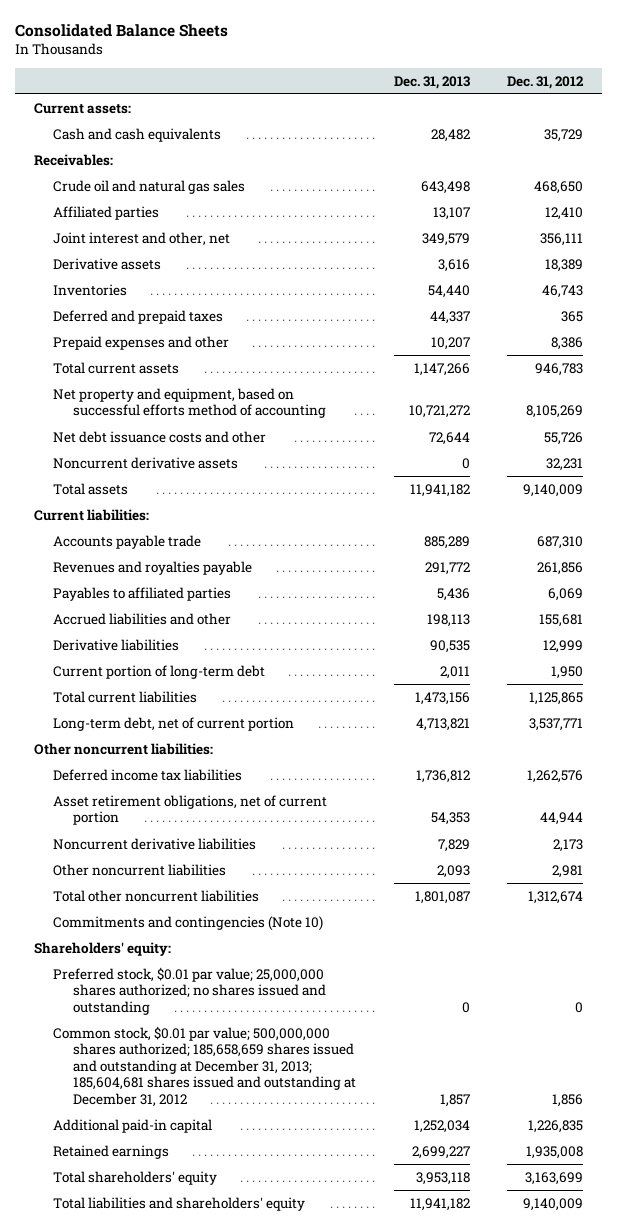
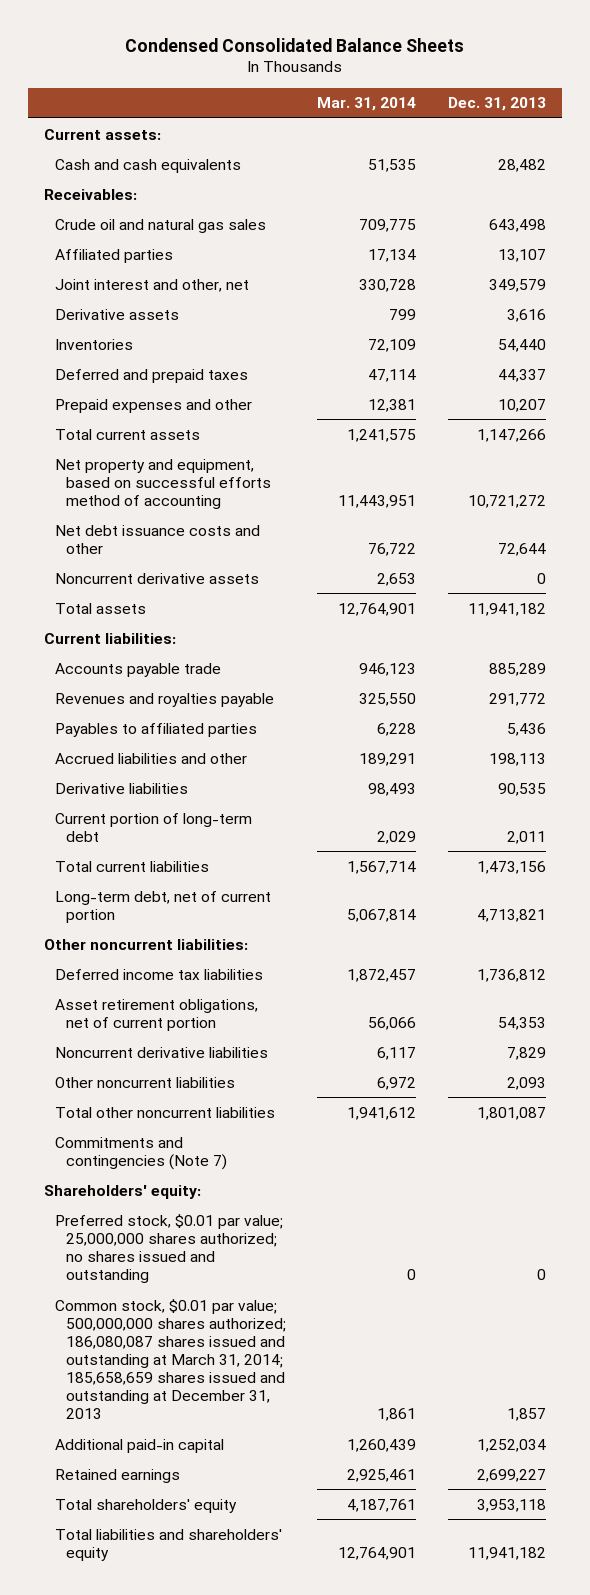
- Consolidated Balance Sheets
+ Condensed Consolidated Balance Sheets
- | Dec. 31, 2013 | Dec. 31, 2012
+ | Mar. 31, 2014 | Dec. 31, 2013
- Commitments and contingencies (Note 10)
+ Commitments and contingencies (Note 7)
- Common stock, $0.01 par value; 500,000,000 shares authorized; 185,658,659 shares issued and outstanding at December 31, 2013; 185,604,681 shares issued and outstanding at December 31, 2012 | 1,857 | 1,856
+ Common stock, $0.01 par value; 500,000,000 shares authorized; 186,080,087 shares issued and outstanding at March 31, 2014; 185,658,659 shares issued and outstanding at December 31, 2013 | 1,861 | 1,857

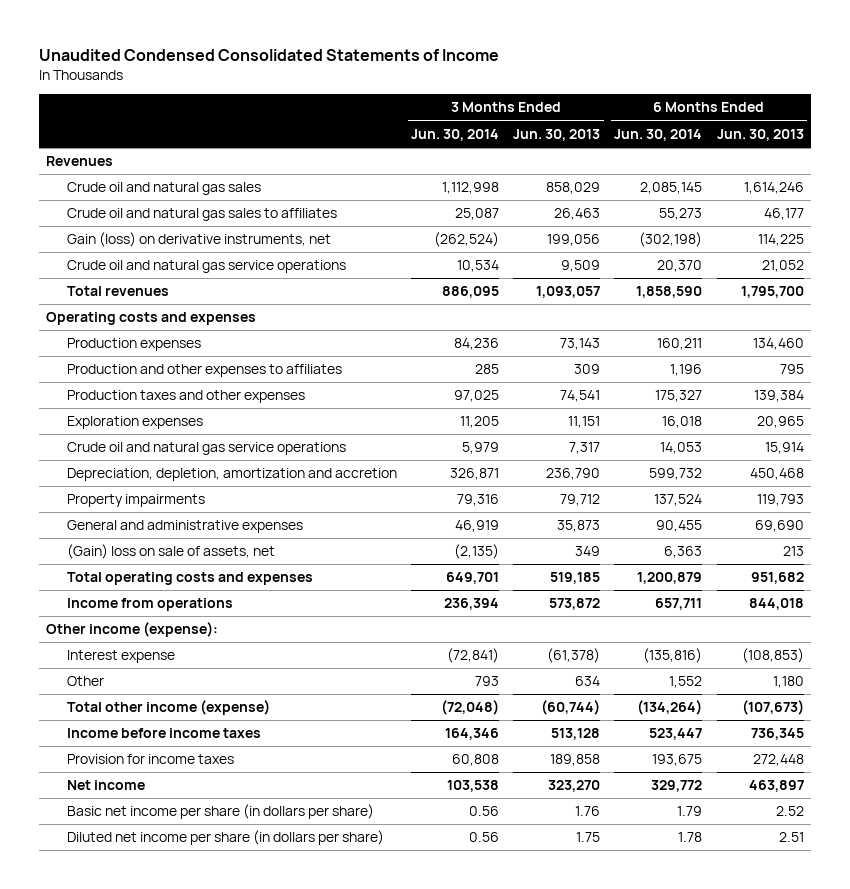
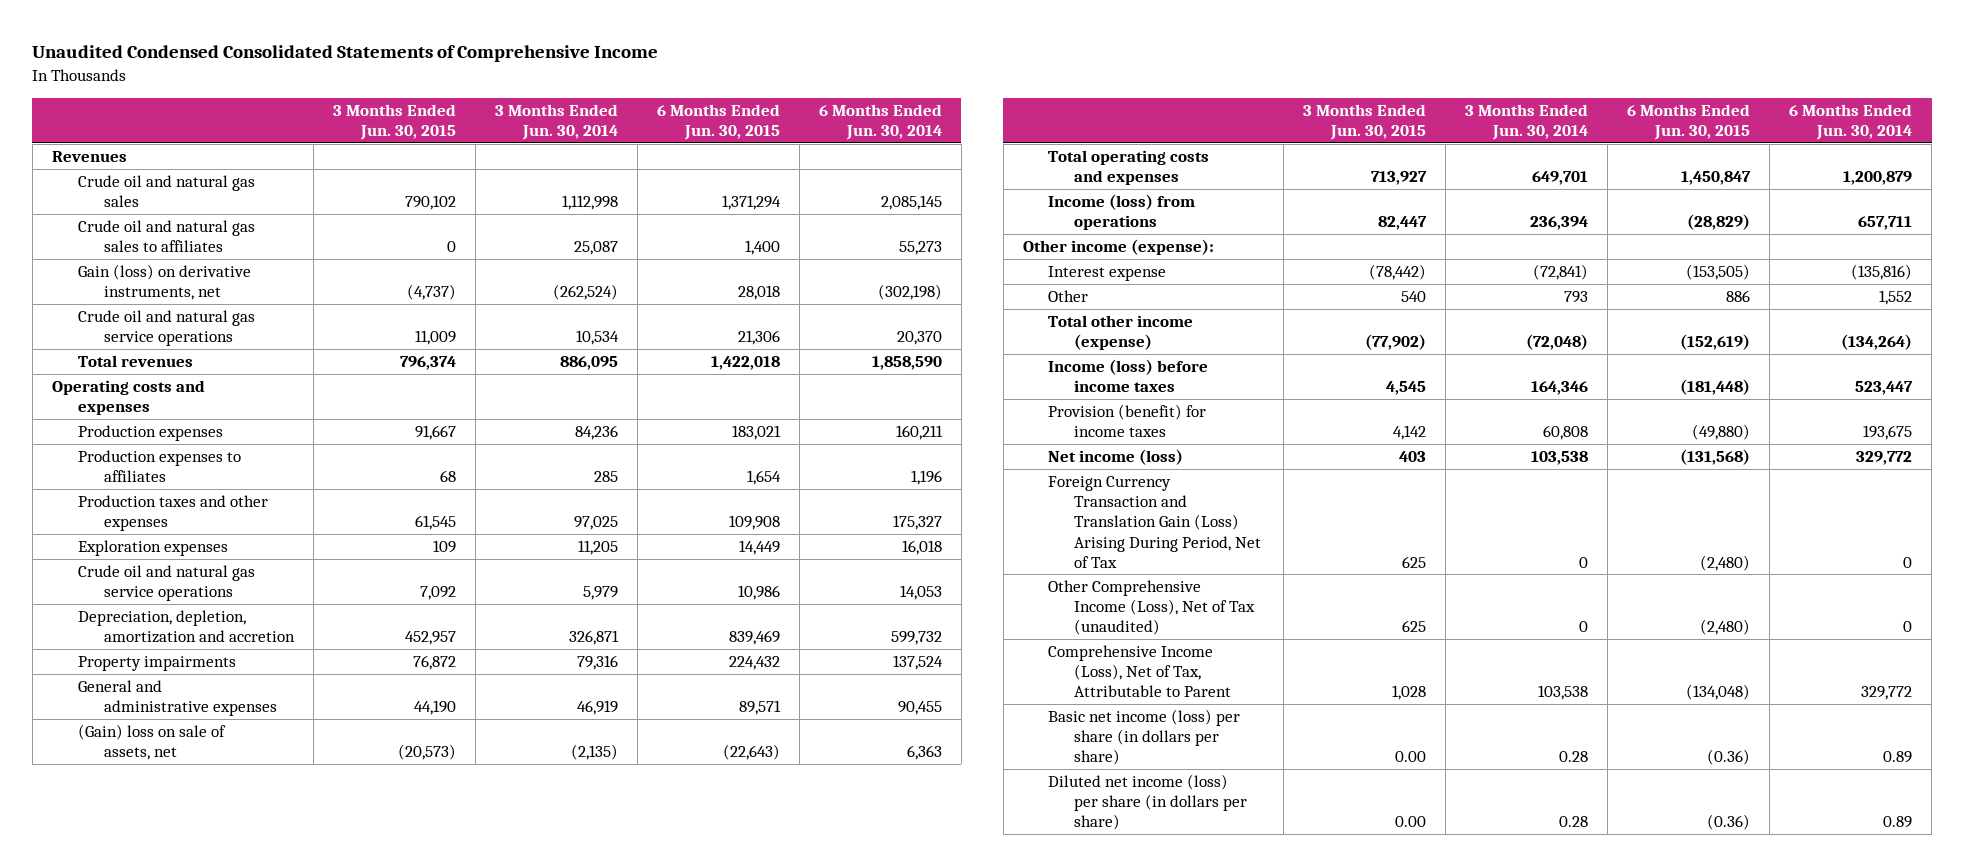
- Unaudited Condensed Consolidated Statements of Income
+ Unaudited Condensed Consolidated Statements of Comprehensive Income
- | 3 Months Ended Jun. 30, 2014 | 3 Months Ended Jun. 30, 2013 | 6 Months Ended Jun. 30, 2014 | 6 Months Ended Jun. 30, 2013
+ | 3 Months Ended Jun. 30, 2015 | 3 Months Ended Jun. 30, 2014 | 6 Months Ended Jun. 30, 2015 | 6 Months Ended Jun. 30, 2014
- Production and other expenses to affiliates | 285 | 309 | 1,196 | 795
+ Production expenses to affiliates | 68 | 285 | 1,654 | 1,196
- Income from operations | 236,394 | 573,872 | 657,711 | 844,018
+ Income (loss) from operations | 82,447 | 236,394 | (28,829) | 657,711
- Income before income taxes | 164,346 | 513,128 | 523,447 | 736,345
- Provision for income taxes | 60,808 | 189,858 | 193,675 | 272,448
- Net income | 103,538 | 323,270 | 329,772 | 463,897
- Basic net income per share (in dollars per share) | 0.56 | 1.76 | 1.79 | 2.52
- Diluted net income per share (in dollars per share) | 0.56 | 1.75 | 1.78 | 2.51
+ Income (loss) before income taxes | 4,545 | 164,346 | (181,448) | 523,447
+ Provision (benefit) for income taxes | 4,142 | 60,808 | (49,880) | 193,675
+ Net income (loss) | 403 | 103,538 | (131,568) | 329,772
+ Foreign Currency Transaction and Translation Gain (Loss) Arising During Period, Net of Tax | 625 | 0 | (2,480) | 0
+ Other Comprehensive Income (Loss), Net of Tax (unaudited) | 625 | 0 | (2,480) | 0
+ Comprehensive Income (Loss), Net of Tax, Attributable to Parent | 1,028 | 103,538 | (134,048) | 329,772
+ Basic net income (loss) per share (in dollars per share) | 0.00 | 0.28 | (0.36) | 0.89
+ Diluted net income (loss) per share (in dollars per share) | 0.00 | 0.28 | (0.36) | 0.89

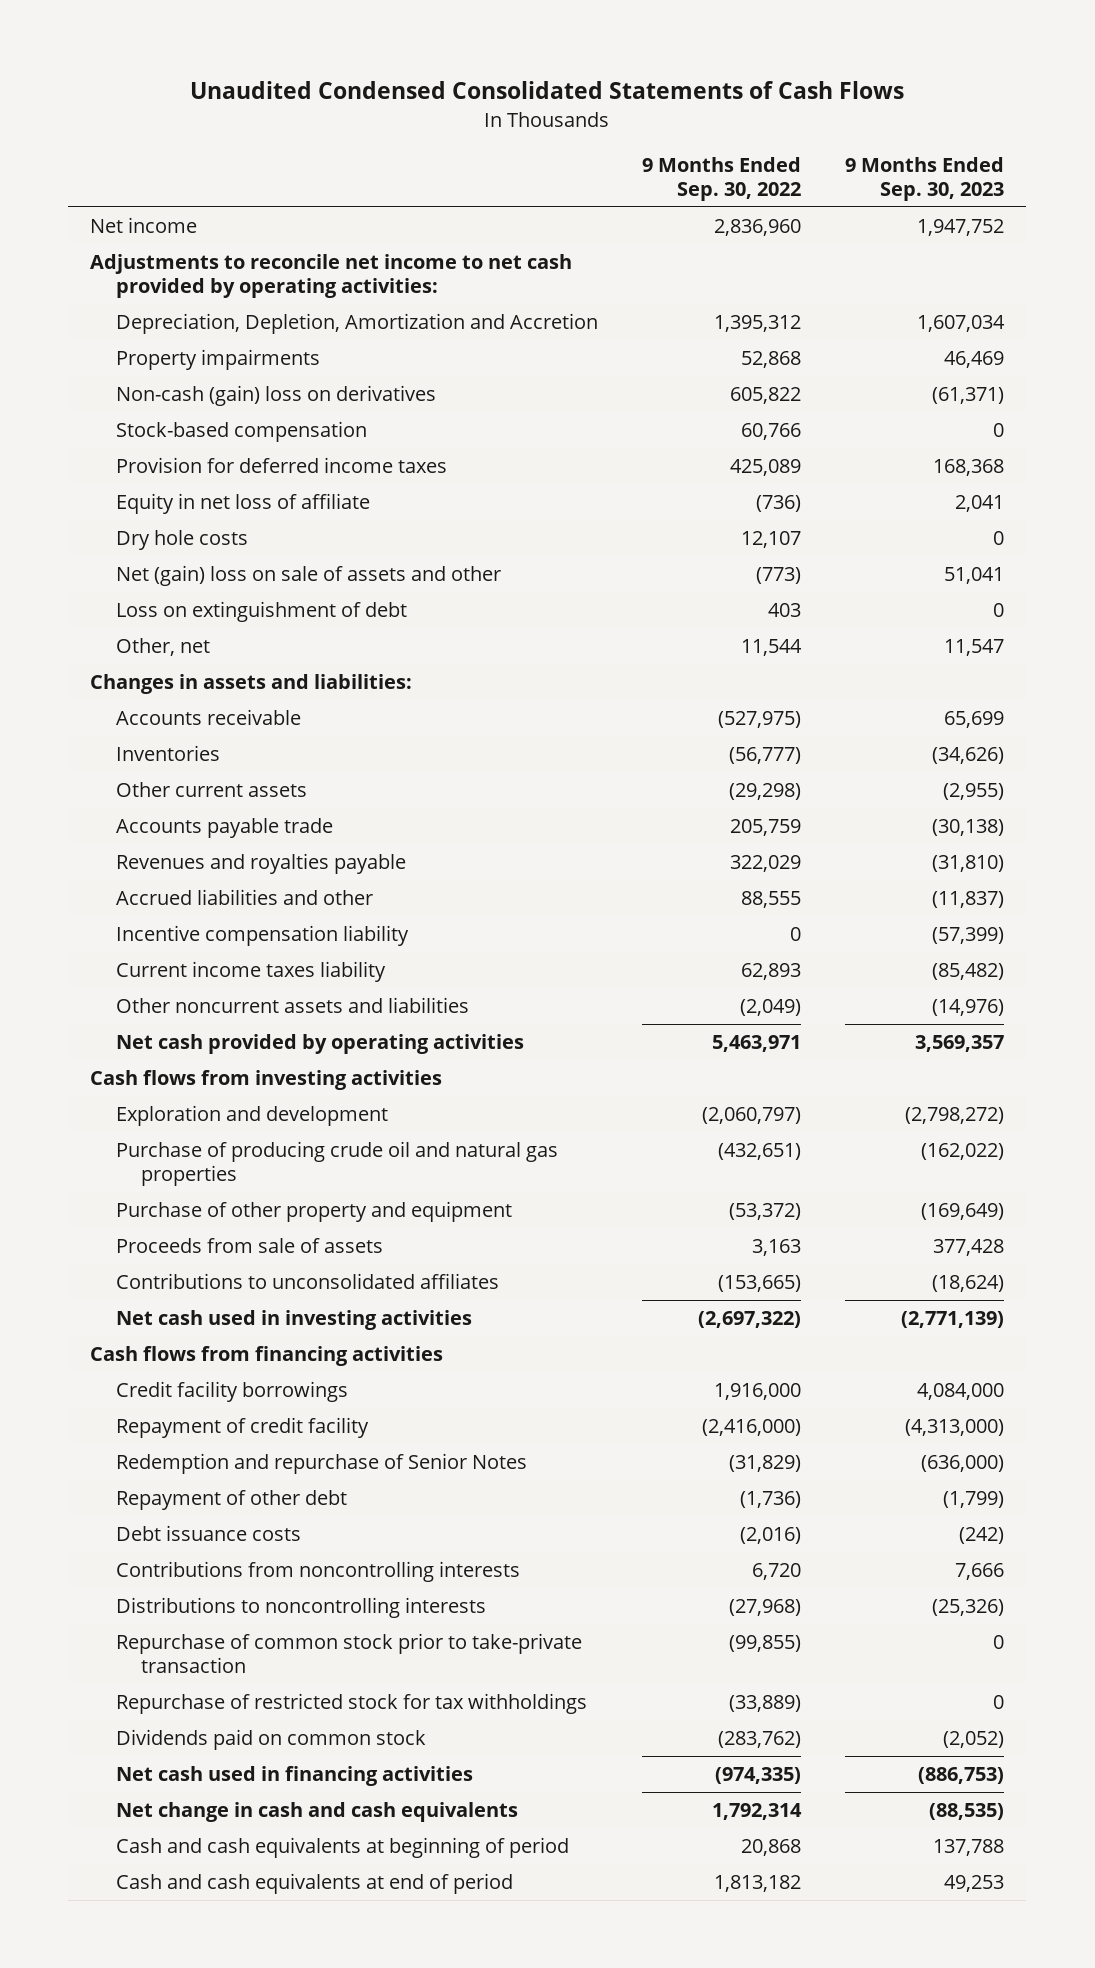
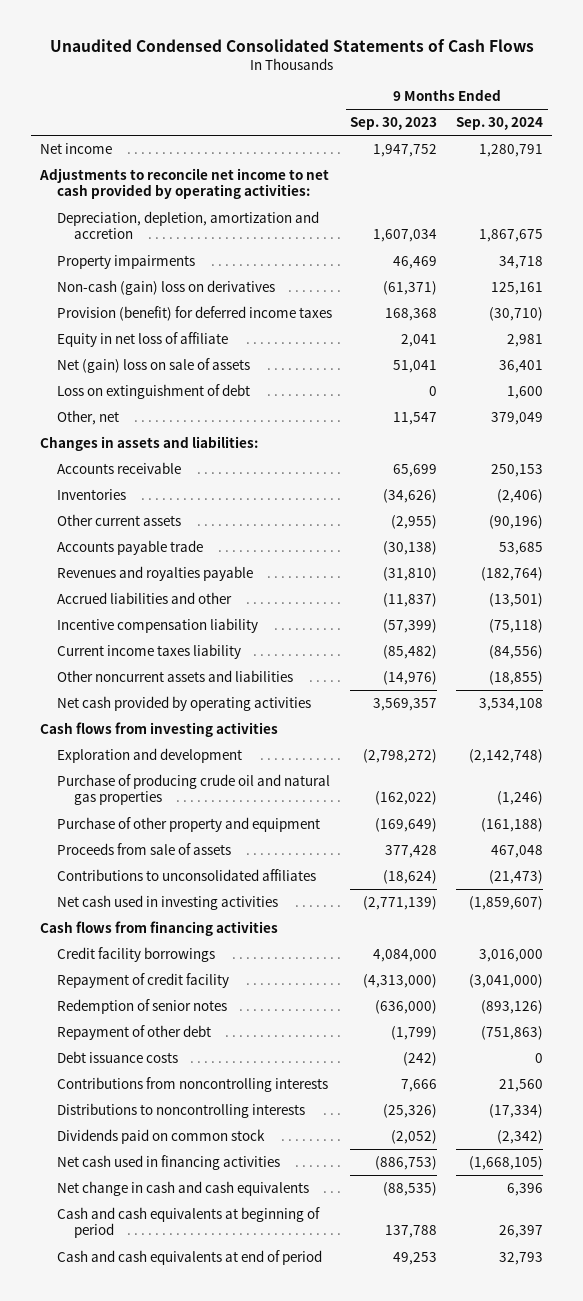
- | 9 Months Ended Sep. 30, 2022 | 9 Months Ended Sep. 30, 2023
+ | 9 Months Ended Sep. 30, 2023 | 9 Months Ended Sep. 30, 2024
- Depreciation, Depletion, Amortization and Accretion | 1,395,312 | 1,607,034
+ Depreciation, depletion, amortization and accretion | 1,607,034 | 1,867,675
- Stock-based compensation | 60,766 | 0
- Provision for deferred income taxes | 425,089 | 168,368
+ Provision (benefit) for deferred income taxes | 168,368 | (30,710)
- Dry hole costs | 12,107 | 0
- Net (gain) loss on sale of assets and other | (773) | 51,041
+ Net (gain) loss on sale of assets | 51,041 | 36,401
- Redemption and repurchase of Senior Notes | (31,829) | (636,000)
+ Redemption of senior notes | (636,000) | (893,126)
- Repurchase of common stock prior to take-private transaction | (99,855) | 0
- Repurchase of restricted stock for tax withholdings | (33,889) | 0

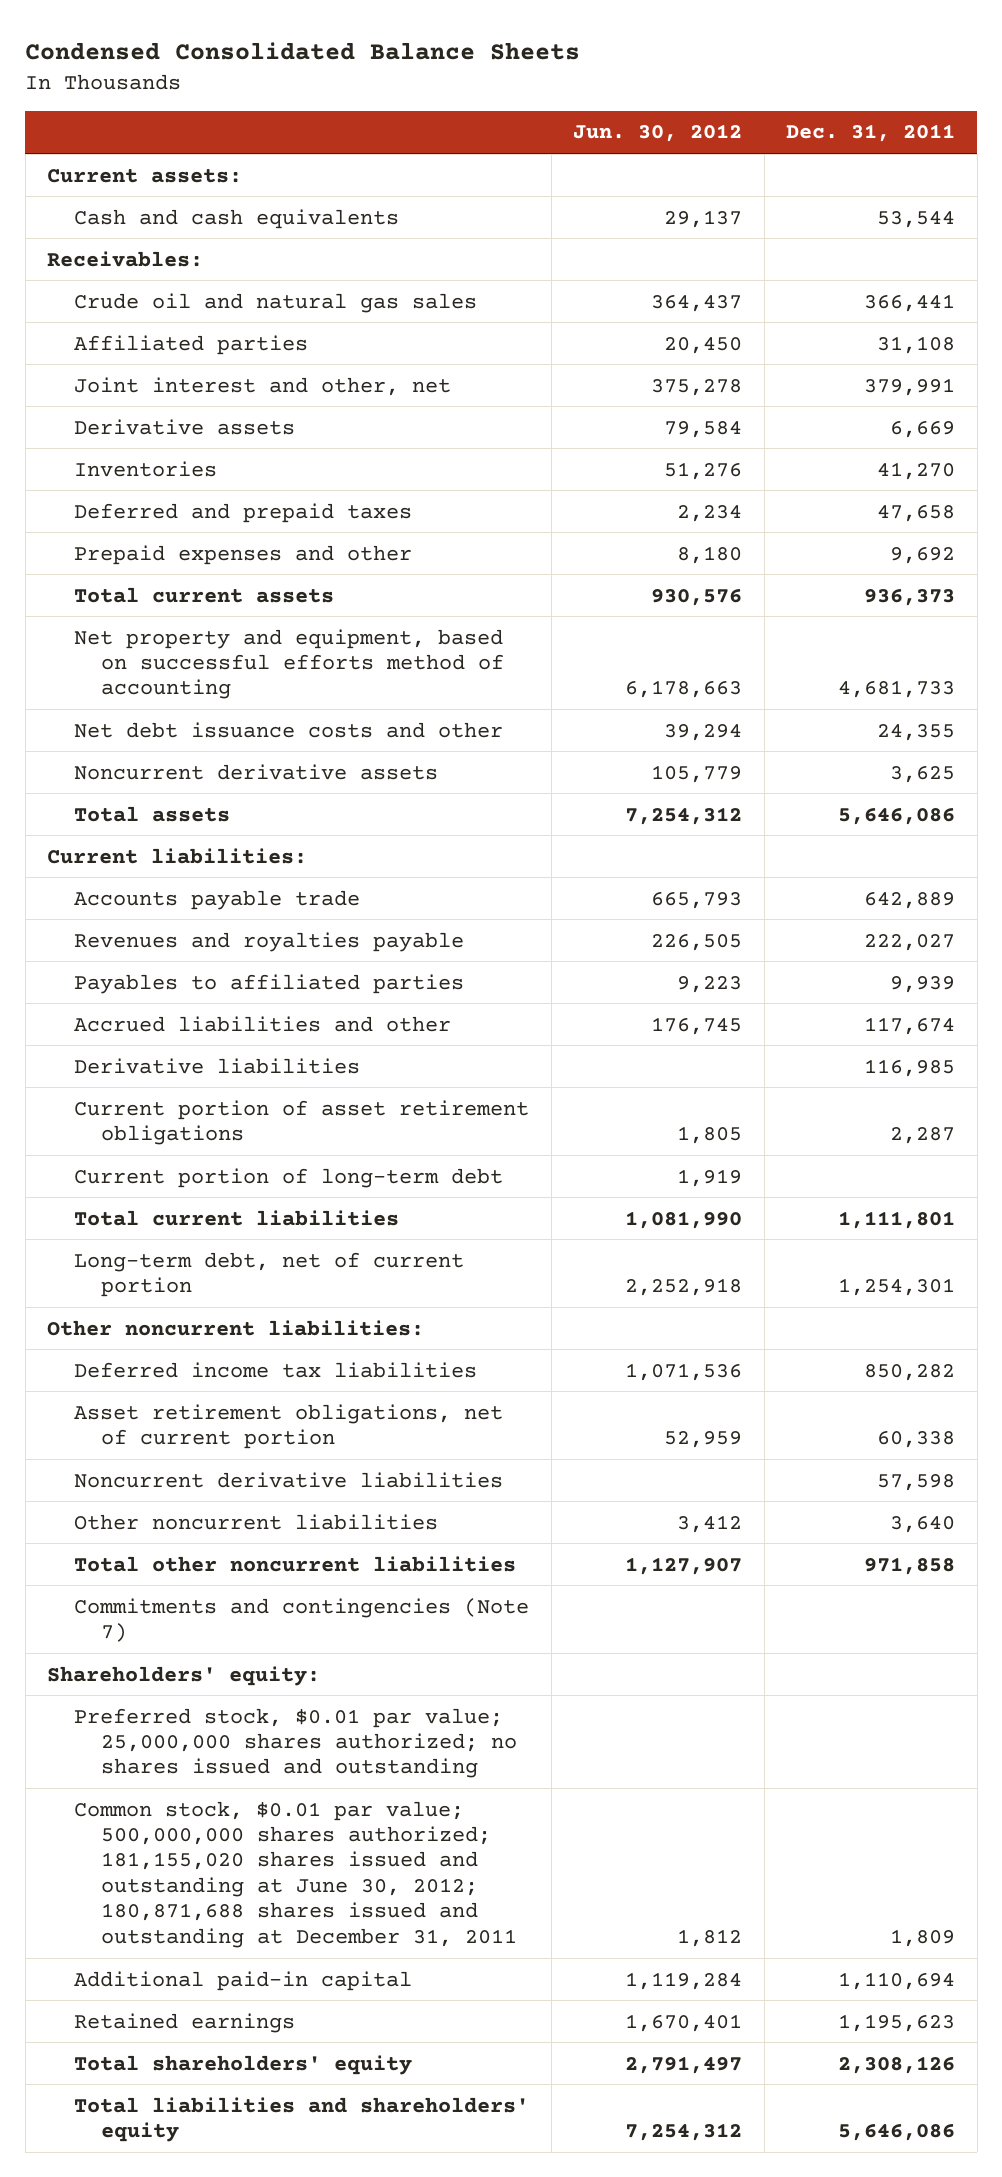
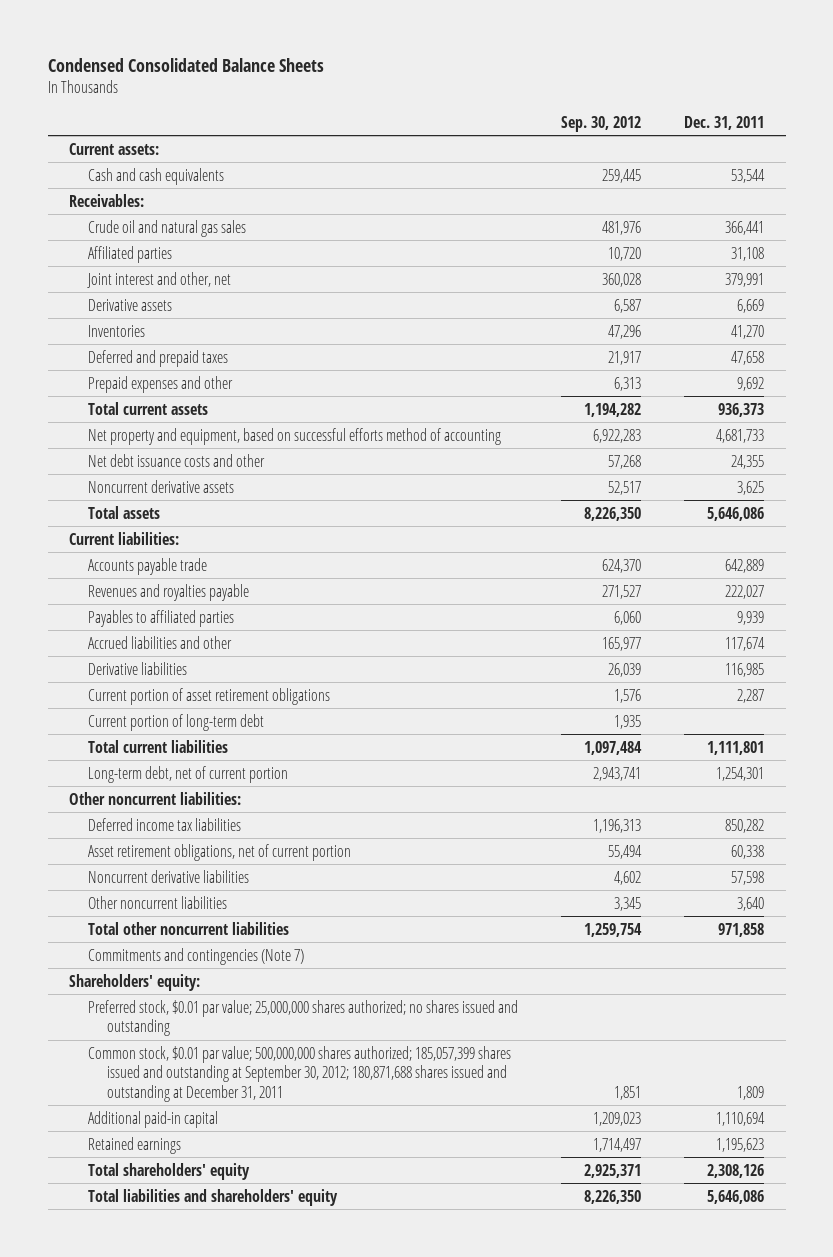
- | Jun. 30, 2012 | Dec. 31, 2011
+ | Sep. 30, 2012 | Dec. 31, 2011
- Common stock, $0.01 par value; 500,000,000 shares authorized; 181,155,020 shares issued and outstanding at June 30, 2012; 180,871,688 shares issued and outstanding at December 31, 2011 | 1,812 | 1,809
+ Common stock, $0.01 par value; 500,000,000 shares authorized; 185,057,399 shares issued and outstanding at September 30, 2012; 180,871,688 shares issued and outstanding at December 31, 2011 | 1,851 | 1,809

